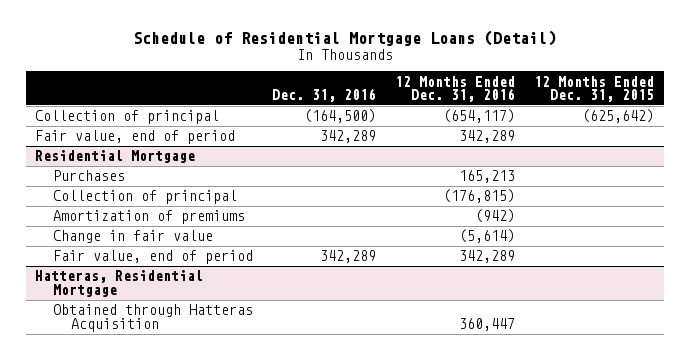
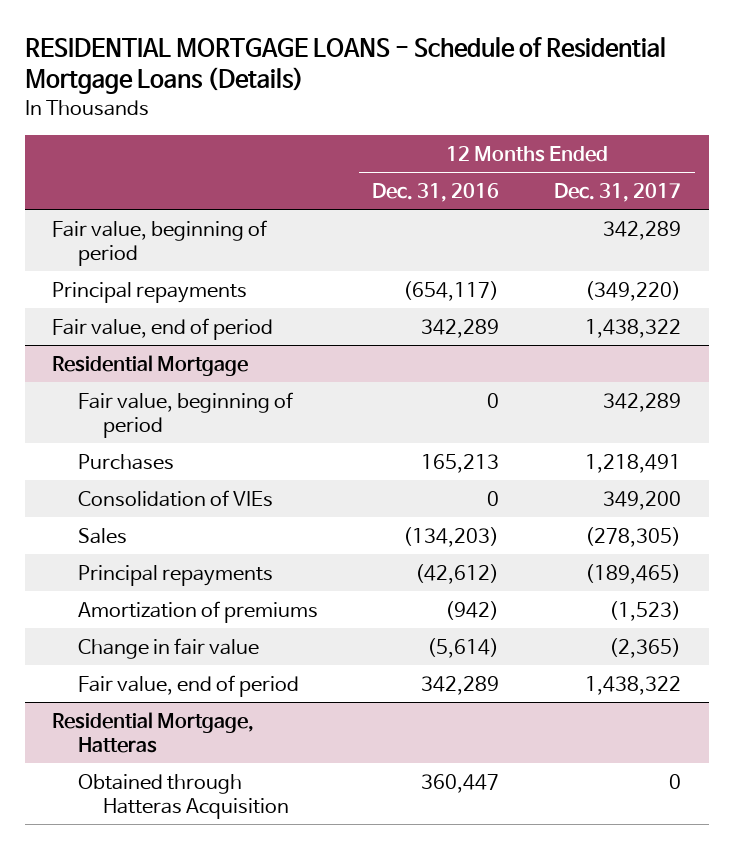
- Schedule of Residential Mortgage Loans (Detail)
+ RESIDENTIAL MORTGAGE LOANS - Schedule of Residential Mortgage Loans (Details)
- | Dec. 31, 2016 | 12 Months Ended Dec. 31, 2016 | 12 Months Ended Dec. 31, 2015
+ | 12 Months Ended Dec. 31, 2016 | 12 Months Ended Dec. 31, 2017
- Collection of principal | (164,500) | (654,117) | (625,642)
+ Fair value, beginning of period | | 342,289
+ Principal repayments | (654,117) | (349,220)
@ Residential Mortgage
+ Fair value, beginning of period | 0 | 342,289
- Collection of principal | | (176,815) |
+ Consolidation of VIEs | 0 | 349,200
+ Sales | (134,203) | (278,305)
+ Principal repayments | (42,612) | (189,465)
- Hatteras, Residential Mortgage
+ Residential Mortgage, Hatteras

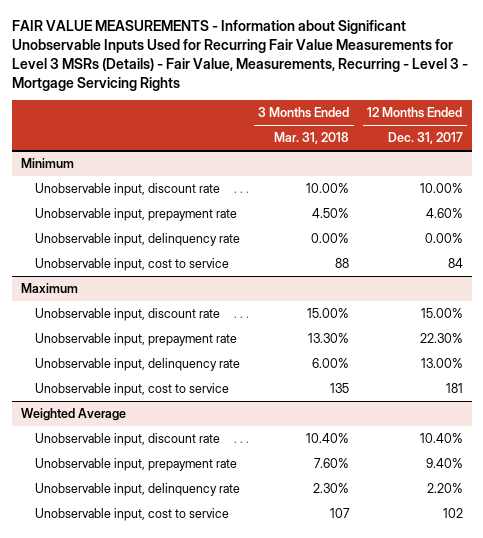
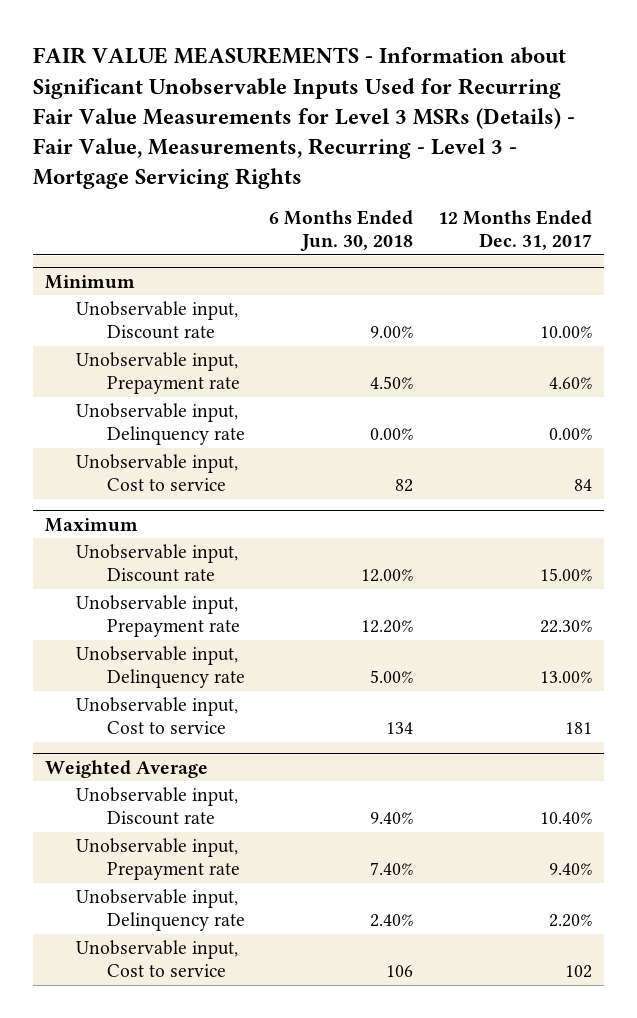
- | 3 Months Ended Mar. 31, 2018 | 12 Months Ended Dec. 31, 2017
+ | 6 Months Ended Jun. 30, 2018 | 12 Months Ended Dec. 31, 2017
@ Minimum
- Unobservable input, discount rate | 10.00% | 10.00%
- Unobservable input, prepayment rate | 4.50% | 4.60%
- Unobservable input, delinquency rate | 0.00% | 0.00%
- Unobservable input, cost to service | 88 | 84
+ Unobservable input, Discount rate | 9.00% | 10.00%
+ Unobservable input, Prepayment rate | 4.50% | 4.60%
+ Unobservable input, Delinquency rate | 0.00% | 0.00%
+ Unobservable input, Cost to service | 82 | 84
@ Maximum
- Unobservable input, discount rate | 15.00% | 15.00%
- Unobservable input, prepayment rate | 13.30% | 22.30%
- Unobservable input, delinquency rate | 6.00% | 13.00%
- Unobservable input, cost to service | 135 | 181
+ Unobservable input, Discount rate | 12.00% | 15.00%
+ Unobservable input, Prepayment rate | 12.20% | 22.30%
+ Unobservable input, Delinquency rate | 5.00% | 13.00%
+ Unobservable input, Cost to service | 134 | 181
@ Weighted Average
- Unobservable input, discount rate | 10.40% | 10.40%
- Unobservable input, prepayment rate | 7.60% | 9.40%
- Unobservable input, delinquency rate | 2.30% | 2.20%
- Unobservable input, cost to service | 107 | 102
+ Unobservable input, Discount rate | 9.40% | 10.40%
+ Unobservable input, Prepayment rate | 7.40% | 9.40%
+ Unobservable input, Delinquency rate | 2.40% | 2.20%
+ Unobservable input, Cost to service | 106 | 102

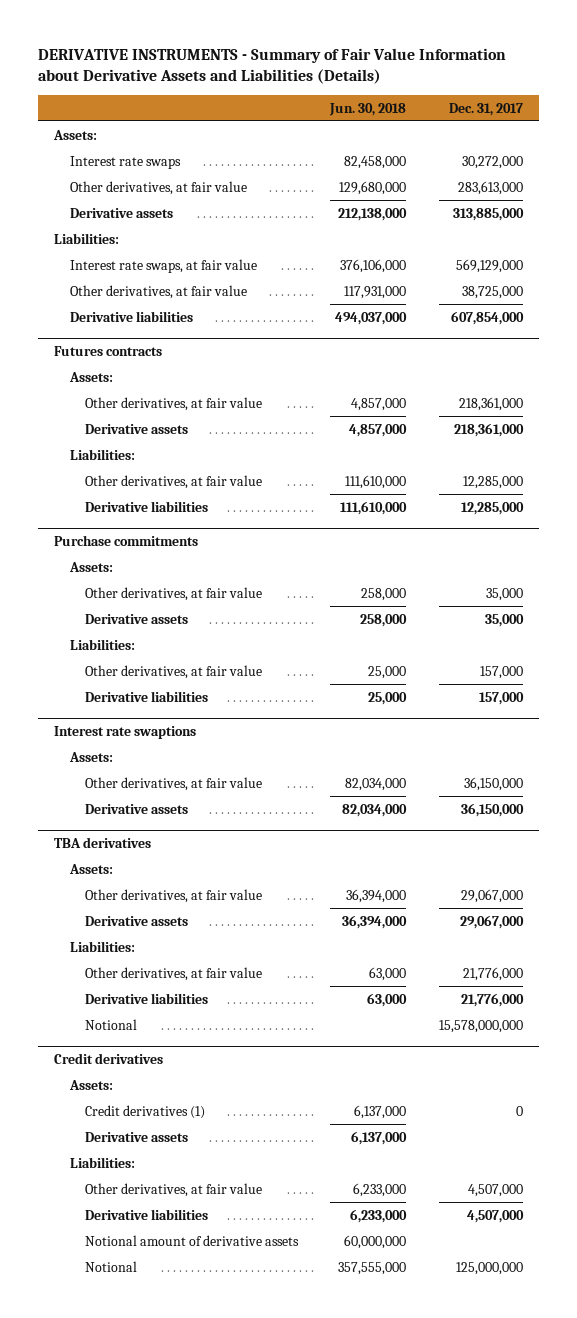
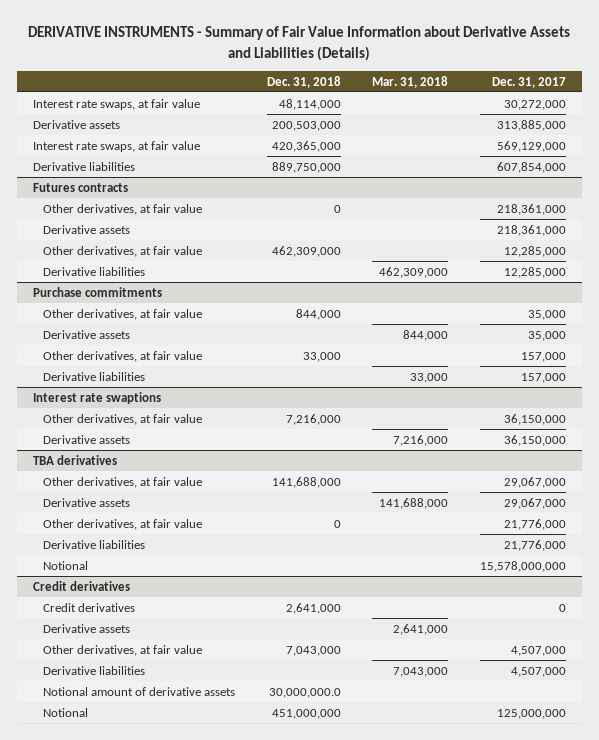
- | Jun. 30, 2018 | Dec. 31, 2017
+ | Dec. 31, 2018 | Mar. 31, 2018 | Dec. 31, 2017
- Assets:
- Interest rate swaps | 82,458,000 | 30,272,000
- Other derivatives, at fair value | 129,680,000 | 283,613,000
+ Interest rate swaps, at fair value | 48,114,000 | | 30,272,000
- Liabilities:
- Other derivatives, at fair value | 117,931,000 | 38,725,000
@ Futures contracts
- Assets:
- Liabilities:
@ Purchase commitments
- Assets:
- Liabilities:
@ Interest rate swaptions
- Assets:
@ TBA derivatives
- Assets:
- Liabilities:
@ Credit derivatives
- Assets:
- Credit derivatives (1) | 6,137,000 | 0
+ Credit derivatives | 2,641,000 | | 0
- Liabilities:

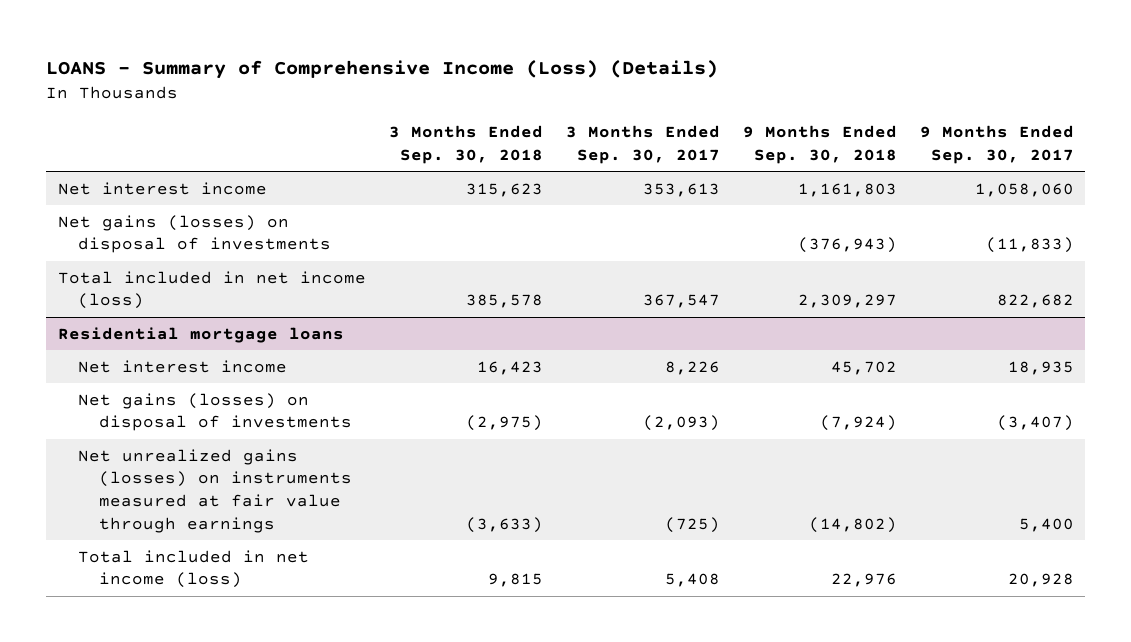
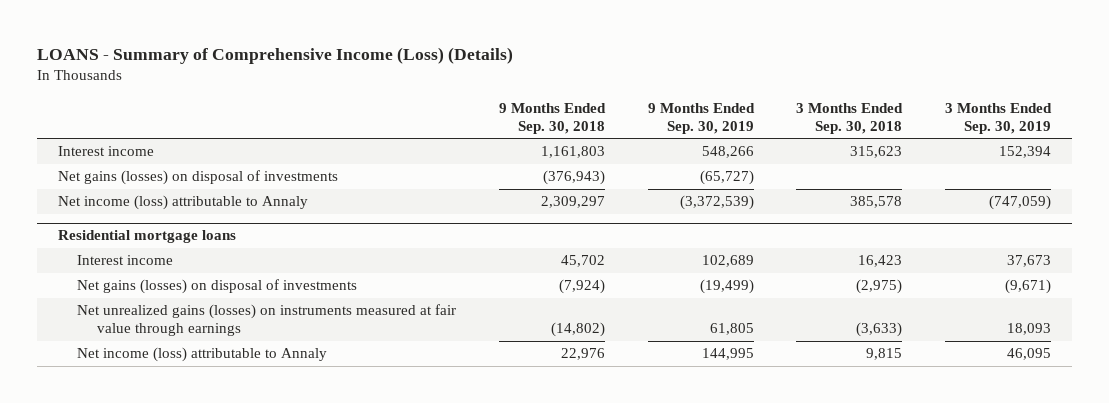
- | 3 Months Ended Sep. 30, 2018 | 3 Months Ended Sep. 30, 2017 | 9 Months Ended Sep. 30, 2018 | 9 Months Ended Sep. 30, 2017
+ | 9 Months Ended Sep. 30, 2018 | 9 Months Ended Sep. 30, 2019 | 3 Months Ended Sep. 30, 2018 | 3 Months Ended Sep. 30, 2019
- Net interest income | 315,623 | 353,613 | 1,161,803 | 1,058,060
+ Interest income | 1,161,803 | 548,266 | 315,623 | 152,394
- Total included in net income (loss) | 385,578 | 367,547 | 2,309,297 | 822,682
+ Net income (loss) attributable to Annaly | 2,309,297 | (3,372,539) | 385,578 | (747,059)
@ Residential mortgage loans
- Net interest income | 16,423 | 8,226 | 45,702 | 18,935
+ Interest income | 45,702 | 102,689 | 16,423 | 37,673
- Total included in net income (loss) | 9,815 | 5,408 | 22,976 | 20,928
+ Net income (loss) attributable to Annaly | 22,976 | 144,995 | 9,815 | 46,095

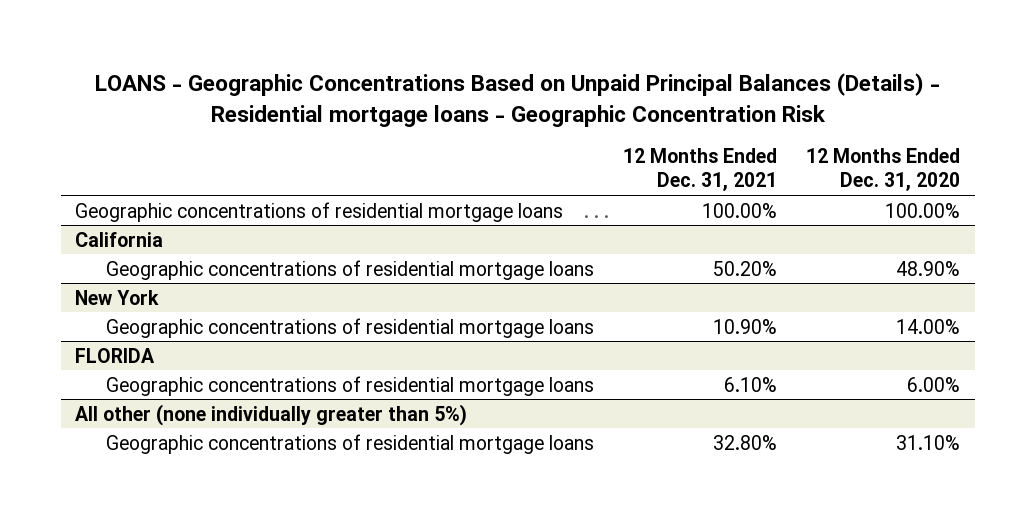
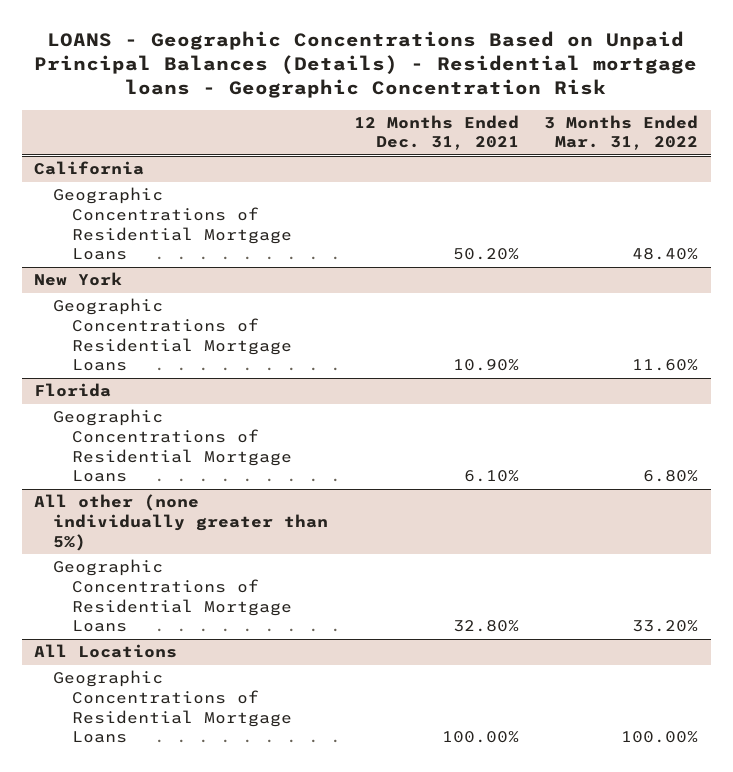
- | 12 Months Ended Dec. 31, 2021 | 12 Months Ended Dec. 31, 2020
+ | 12 Months Ended Dec. 31, 2021 | 3 Months Ended Mar. 31, 2022
- Geographic concentrations of residential mortgage loans | 100.00% | 100.00%
@ California
- Geographic concentrations of residential mortgage loans | 50.20% | 48.90%
+ Geographic Concentrations of Residential Mortgage Loans | 50.20% | 48.40%
@ New York
- Geographic concentrations of residential mortgage loans | 10.90% | 14.00%
- FLORIDA
- Geographic concentrations of residential mortgage loans | 6.10% | 6.00%
@ New York
+ Geographic Concentrations of Residential Mortgage Loans | 10.90% | 11.60%
+ Florida
+ Geographic Concentrations of Residential Mortgage Loans | 6.10% | 6.80%
@ All other (none individually greater than 5%)
- Geographic concentrations of residential mortgage loans | 32.80% | 31.10%
+ Geographic Concentrations of Residential Mortgage Loans | 32.80% | 33.20%
+ All Locations
+ Geographic Concentrations of Residential Mortgage Loans | 100.00% | 100.00%

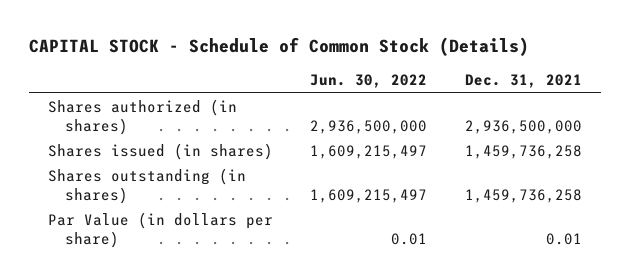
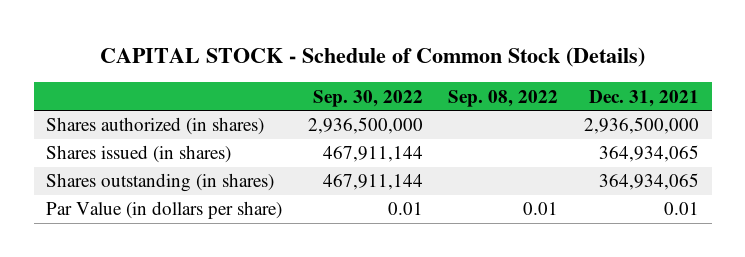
- | Jun. 30, 2022 | Dec. 31, 2021
+ | Sep. 30, 2022 | Sep. 08, 2022 | Dec. 31, 2021
- Shares issued (in shares) | 1,609,215,497 | 1,459,736,258
- Shares outstanding (in shares) | 1,609,215,497 | 1,459,736,258
+ Shares issued (in shares) | 467,911,144 | | 364,934,065
+ Shares outstanding (in shares) | 467,911,144 | | 364,934,065

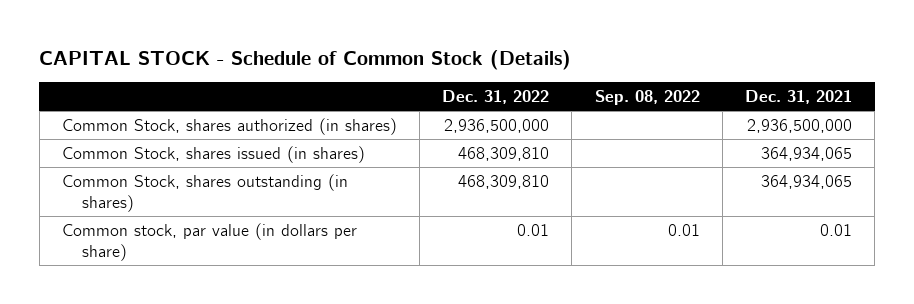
- | Sep. 30, 2022 | Sep. 08, 2022 | Dec. 31, 2021
+ | Dec. 31, 2022 | Sep. 08, 2022 | Dec. 31, 2021
- Shares authorized (in shares) | 2,936,500,000 | | 2,936,500,000
- Shares issued (in shares) | 467,911,144 | | 364,934,065
- Shares outstanding (in shares) | 467,911,144 | | 364,934,065
- Par Value (in dollars per share) | 0.01 | 0.01 | 0.01
+ Common Stock, shares authorized (in shares) | 2,936,500,000 | | 2,936,500,000
+ Common Stock, shares issued (in shares) | 468,309,810 | | 364,934,065
+ Common Stock, shares outstanding (in shares) | 468,309,810 | | 364,934,065
+ Common stock, par value (in dollars per share) | 0.01 | 0.01 | 0.01

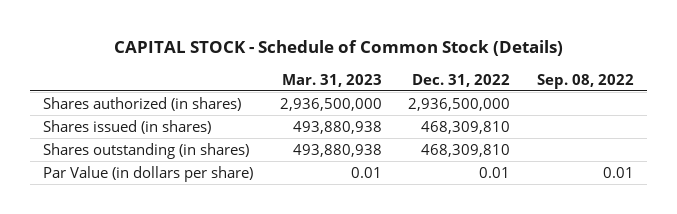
- | Dec. 31, 2022 | Sep. 08, 2022 | Dec. 31, 2021
+ | Mar. 31, 2023 | Dec. 31, 2022 | Sep. 08, 2022
- Common Stock, shares authorized (in shares) | 2,936,500,000 | | 2,936,500,000
- Common Stock, shares issued (in shares) | 468,309,810 | | 364,934,065
- Common Stock, shares outstanding (in shares) | 468,309,810 | | 364,934,065
- Common stock, par value (in dollars per share) | 0.01 | 0.01 | 0.01
+ Shares authorized (in shares) | 2,936,500,000 | 2,936,500,000 |
+ Shares issued (in shares) | 493,880,938 | 468,309,810 |
+ Shares outstanding (in shares) | 493,880,938 | 468,309,810 |
+ Par Value (in dollars per share) | 0.01 | 0.01 | 0.01

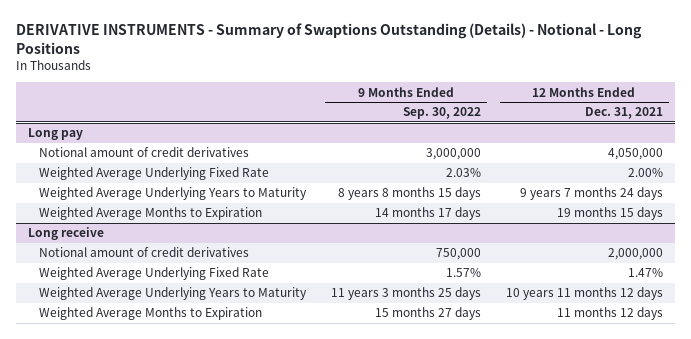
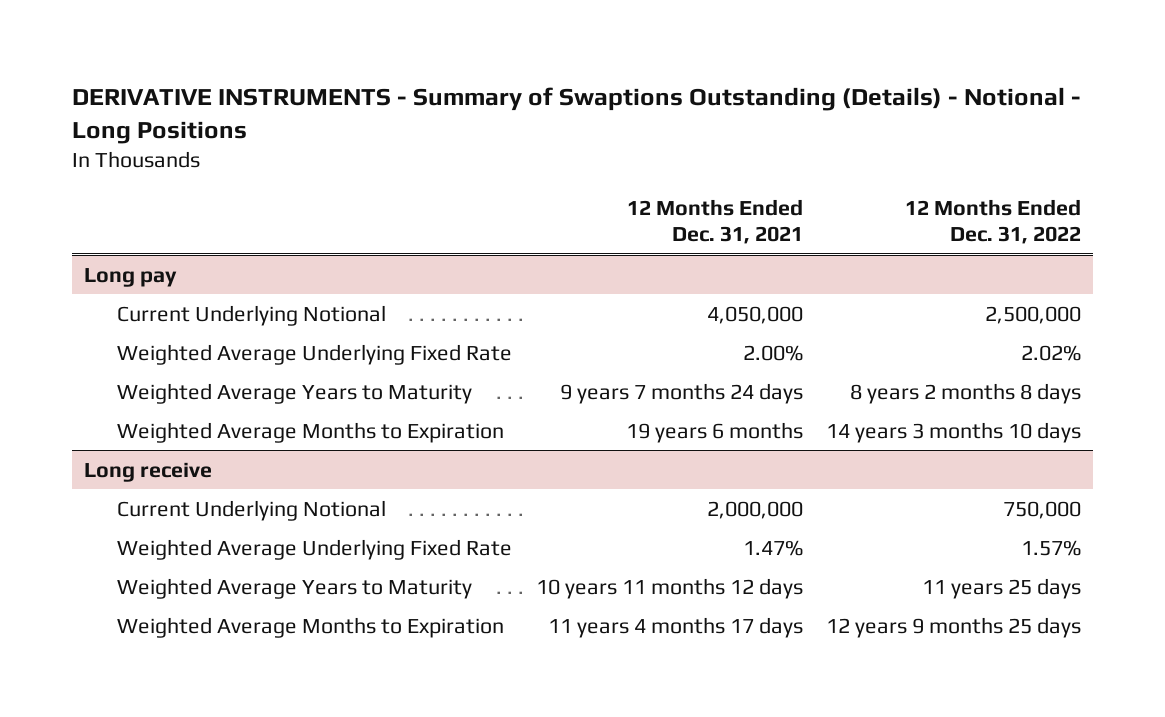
- | 9 Months Ended Sep. 30, 2022 | 12 Months Ended Dec. 31, 2021
+ | 12 Months Ended Dec. 31, 2021 | 12 Months Ended Dec. 31, 2022
@ Long pay
- Notional amount of credit derivatives | 3,000,000 | 4,050,000
+ Current Underlying Notional | 4,050,000 | 2,500,000
- Weighted Average Underlying Years to Maturity | 8 years 8 months 15 days | 9 years 7 months 24 days
- Weighted Average Months to Expiration | 14 months 17 days | 19 months 15 days
+ Weighted Average Years to Maturity | 9 years 7 months 24 days | 8 years 2 months 8 days
+ Weighted Average Months to Expiration | 19 years 6 months | 14 years 3 months 10 days
@ Long receive
- Notional amount of credit derivatives | 750,000 | 2,000,000
+ Current Underlying Notional | 2,000,000 | 750,000
- Weighted Average Underlying Years to Maturity | 11 years 3 months 25 days | 10 years 11 months 12 days
- Weighted Average Months to Expiration | 15 months 27 days | 11 months 12 days
+ Weighted Average Years to Maturity | 10 years 11 months 12 days | 11 years 25 days
+ Weighted Average Months to Expiration | 11 years 4 months 17 days | 12 years 9 months 25 days

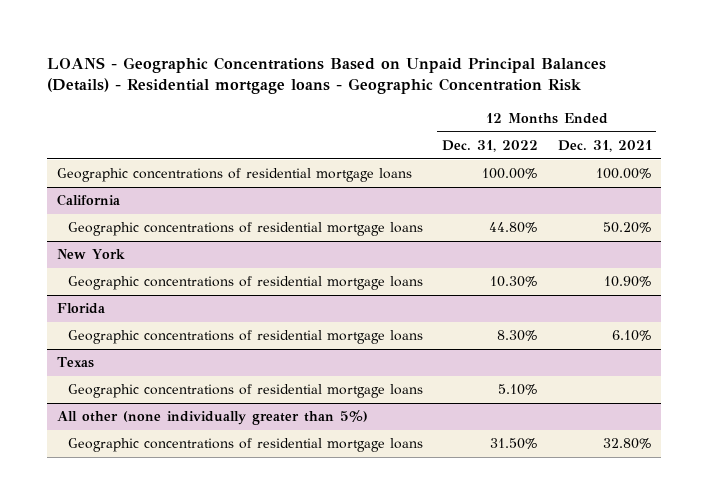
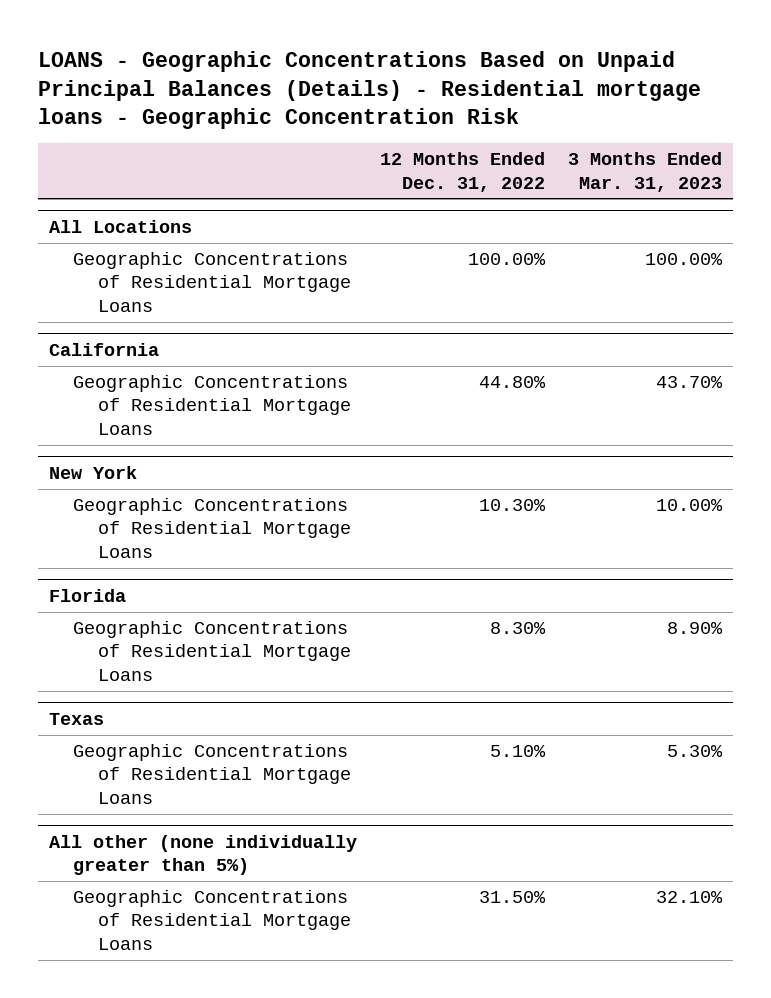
- | 12 Months Ended Dec. 31, 2022 | 12 Months Ended Dec. 31, 2021
+ | 12 Months Ended Dec. 31, 2022 | 3 Months Ended Mar. 31, 2023
- Geographic concentrations of residential mortgage loans | 100.00% | 100.00%
+ All Locations
+ Geographic Concentrations of Residential Mortgage Loans | 100.00% | 100.00%
@ California
- Geographic concentrations of residential mortgage loans | 44.80% | 50.20%
+ Geographic Concentrations of Residential Mortgage Loans | 44.80% | 43.70%
@ New York
- Geographic concentrations of residential mortgage loans | 10.30% | 10.90%
+ Geographic Concentrations of Residential Mortgage Loans | 10.30% | 10.00%
@ Florida
- Geographic concentrations of residential mortgage loans | 8.30% | 6.10%
+ Geographic Concentrations of Residential Mortgage Loans | 8.30% | 8.90%
@ Texas
- Geographic concentrations of residential mortgage loans | 5.10% |
+ Geographic Concentrations of Residential Mortgage Loans | 5.10% | 5.30%
@ All other (none individually greater than 5%)
- Geographic concentrations of residential mortgage loans | 31.50% | 32.80%
+ Geographic Concentrations of Residential Mortgage Loans | 31.50% | 32.10%

